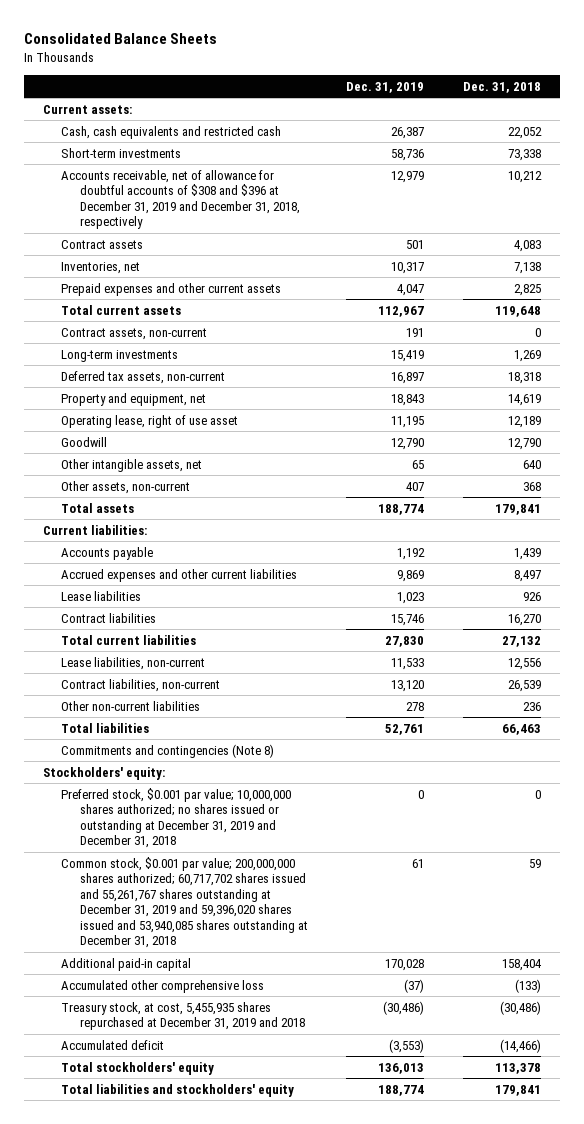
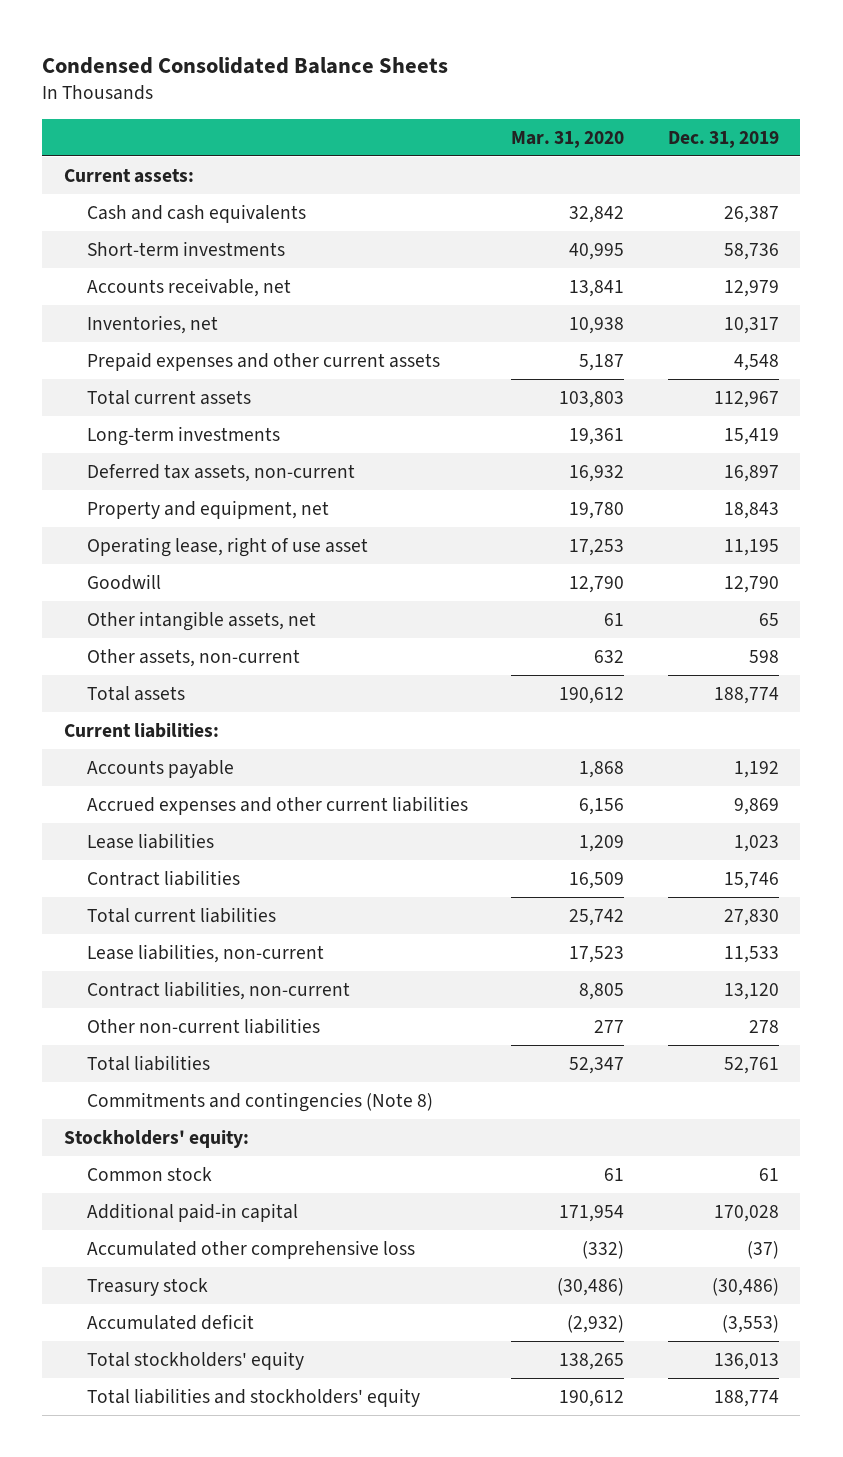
- Consolidated Balance Sheets
+ Condensed Consolidated Balance Sheets
- | Dec. 31, 2019 | Dec. 31, 2018
+ | Mar. 31, 2020 | Dec. 31, 2019
- Cash, cash equivalents and restricted cash | 26,387 | 22,052
+ Cash and cash equivalents | 32,842 | 26,387
- Accounts receivable, net of allowance for doubtful accounts of $308 and $396 at December 31, 2019 and December 31, 2018, respectively | 12,979 | 10,212
- Contract assets | 501 | 4,083
+ Accounts receivable, net | 13,841 | 12,979
- Prepaid expenses and other current assets | 4,047 | 2,825
+ Prepaid expenses and other current assets | 5,187 | 4,548
- Contract assets, non-current | 191 | 0
- Other assets, non-current | 407 | 368
+ Other assets, non-current | 632 | 598
- Preferred stock, $0.001 par value; 10,000,000 shares authorized; no shares issued or outstanding at December 31, 2019 and December 31, 2018 | 0 | 0
- Common stock, $0.001 par value; 200,000,000 shares authorized; 60,717,702 shares issued and 55,261,767 shares outstanding at December 31, 2019 and 59,396,020 shares issued and 53,940,085 shares outstanding at December 31, 2018 | 61 | 59
+ Common stock | 61 | 61
- Treasury stock, at cost, 5,455,935 shares repurchased at December 31, 2019 and 2018 | (30,486) | (30,486)
+ Treasury stock | (30,486) | (30,486)

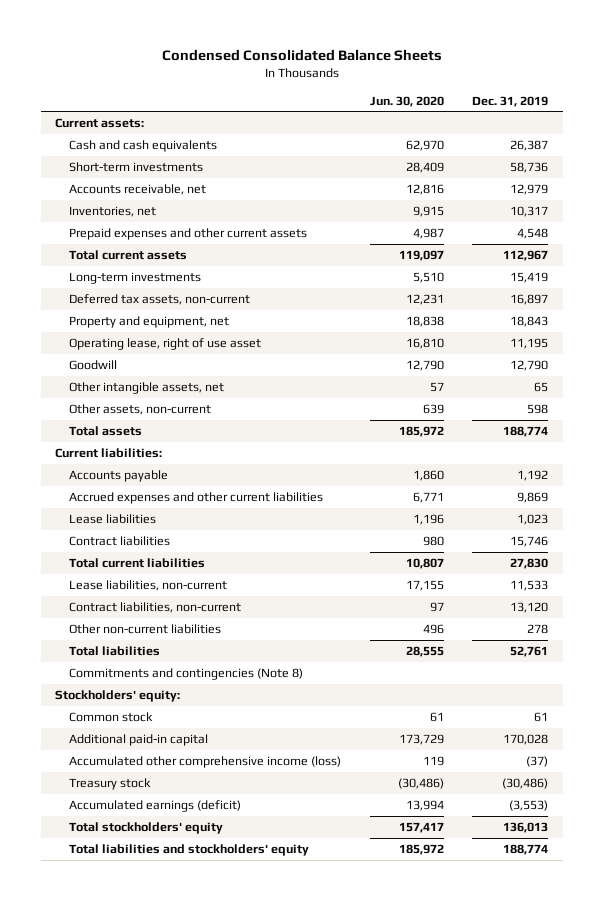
- | Mar. 31, 2020 | Dec. 31, 2019
+ | Jun. 30, 2020 | Dec. 31, 2019
- Accumulated other comprehensive loss | (332) | (37)
+ Accumulated other comprehensive income (loss) | 119 | (37)
- Accumulated deficit | (2,932) | (3,553)
+ Accumulated earnings (deficit) | 13,994 | (3,553)

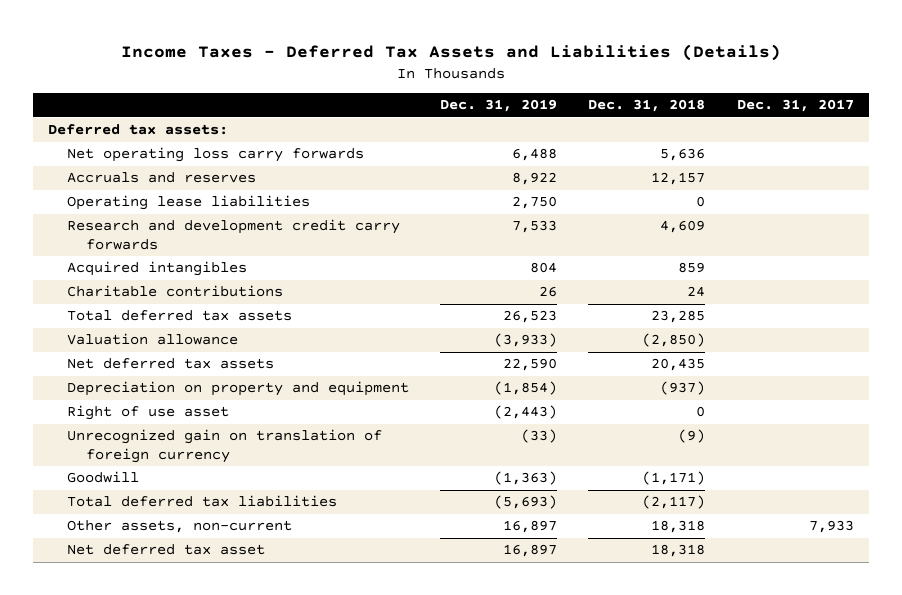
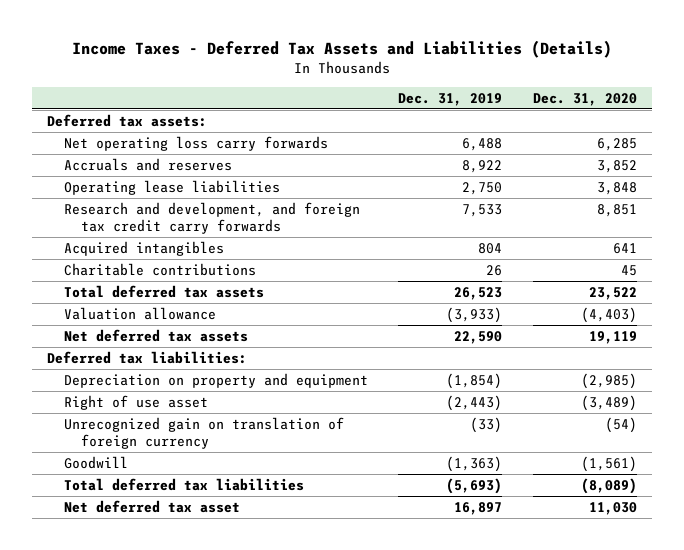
- | Dec. 31, 2019 | Dec. 31, 2018 | Dec. 31, 2017
+ | Dec. 31, 2019 | Dec. 31, 2020
- Research and development credit carry forwards | 7,533 | 4,609 |
+ Research and development, and foreign tax credit carry forwards | 7,533 | 8,851
+ Deferred tax liabilities:
- Other assets, non-current | 16,897 | 18,318 | 7,933

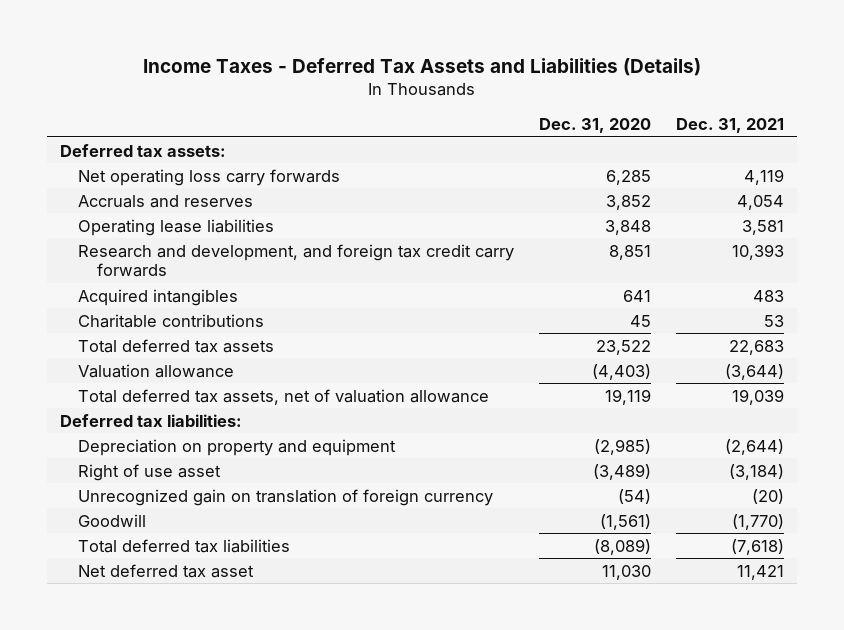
- | Dec. 31, 2019 | Dec. 31, 2020
+ | Dec. 31, 2020 | Dec. 31, 2021
- Net deferred tax assets | 22,590 | 19,119
+ Total deferred tax assets, net of valuation allowance | 19,119 | 19,039

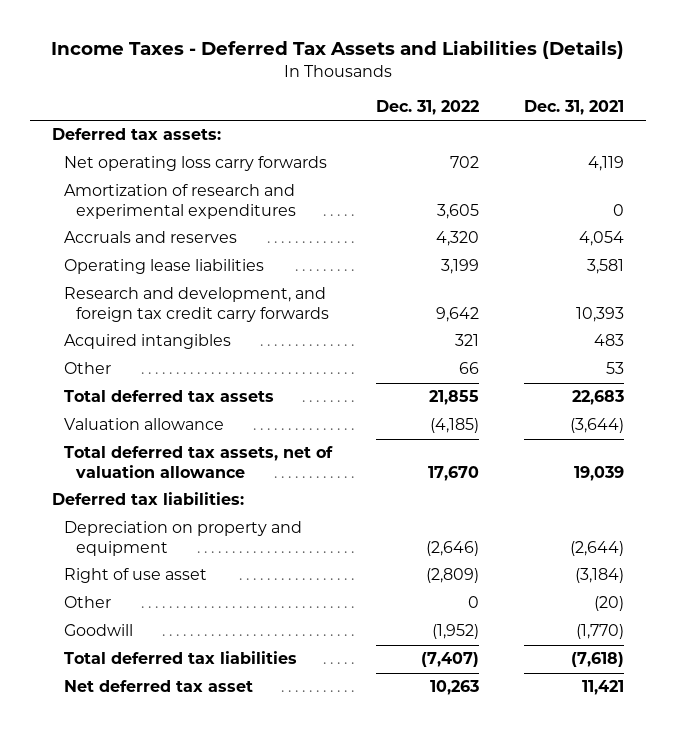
- | Dec. 31, 2020 | Dec. 31, 2021
+ | Dec. 31, 2022 | Dec. 31, 2021
+ Amortization of research and experimental expenditures | 3,605 | 0
- Charitable contributions | 45 | 53
+ Other | 66 | 53
- Unrecognized gain on translation of foreign currency | (54) | (20)
+ Other | 0 | (20)

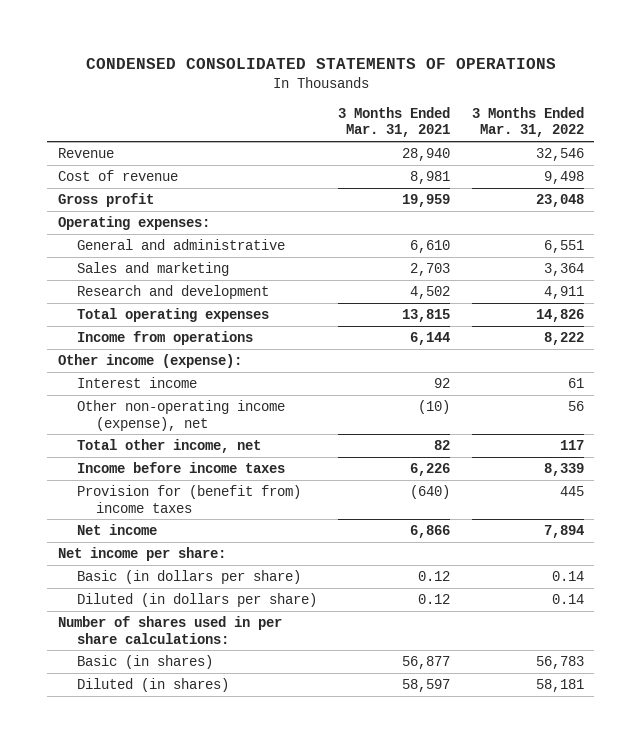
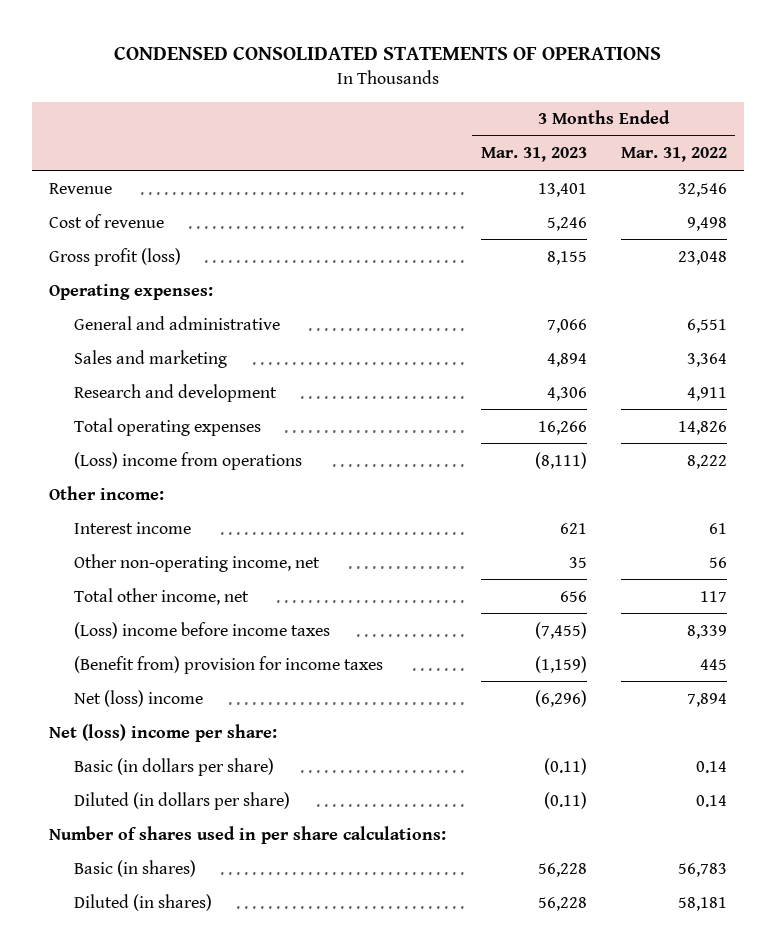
- | 3 Months Ended Mar. 31, 2021 | 3 Months Ended Mar. 31, 2022
+ | 3 Months Ended Mar. 31, 2023 | 3 Months Ended Mar. 31, 2022
- Gross profit | 19,959 | 23,048
+ Gross profit (loss) | 8,155 | 23,048
- Income from operations | 6,144 | 8,222
- Other income (expense):
+ (Loss) income from operations | (8,111) | 8,222
+ Other income:
- Other non-operating income (expense), net | (10) | 56
+ Other non-operating income, net | 35 | 56
- Income before income taxes | 6,226 | 8,339
- Provision for (benefit from) income taxes | (640) | 445
- Net income | 6,866 | 7,894
- Net income per share:
+ (Loss) income before income taxes | (7,455) | 8,339
+ (Benefit from) provision for income taxes | (1,159) | 445
+ Net (loss) income | (6,296) | 7,894
+ Net (loss) income per share:

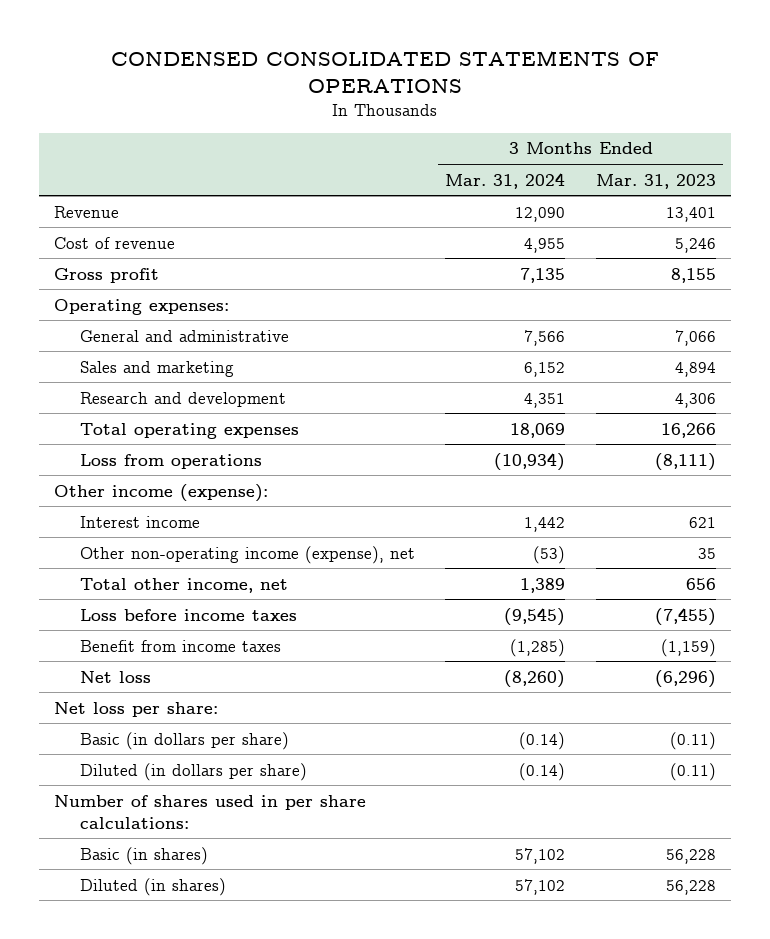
- | 3 Months Ended Mar. 31, 2023 | 3 Months Ended Mar. 31, 2022
+ | 3 Months Ended Mar. 31, 2024 | 3 Months Ended Mar. 31, 2023
- Gross profit (loss) | 8,155 | 23,048
+ Gross profit | 7,135 | 8,155
- (Loss) income from operations | (8,111) | 8,222
- Other income:
+ Loss from operations | (10,934) | (8,111)
+ Other income (expense):
- Other non-operating income, net | 35 | 56
+ Other non-operating income (expense), net | (53) | 35
- (Loss) income before income taxes | (7,455) | 8,339
- (Benefit from) provision for income taxes | (1,159) | 445
- Net (loss) income | (6,296) | 7,894
- Net (loss) income per share:
+ Loss before income taxes | (9,545) | (7,455)
+ Benefit from income taxes | (1,285) | (1,159)
+ Net loss | (8,260) | (6,296)
+ Net loss per share:

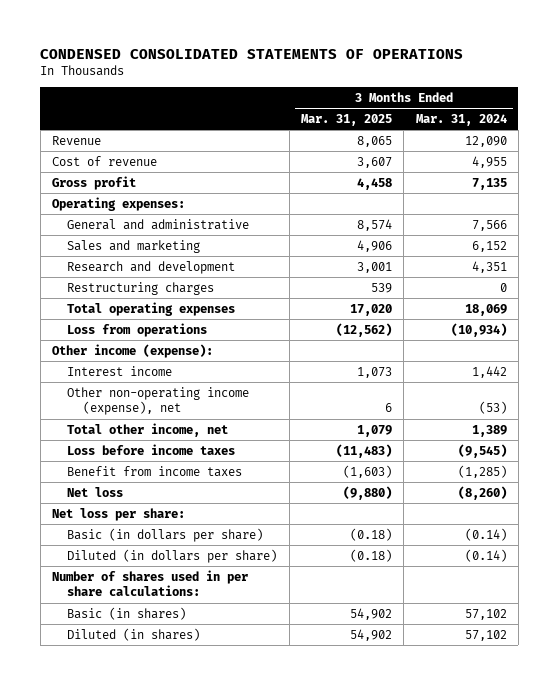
- | 3 Months Ended Mar. 31, 2024 | 3 Months Ended Mar. 31, 2023
+ | 3 Months Ended Mar. 31, 2025 | 3 Months Ended Mar. 31, 2024
+ Restructuring charges | 539 | 0

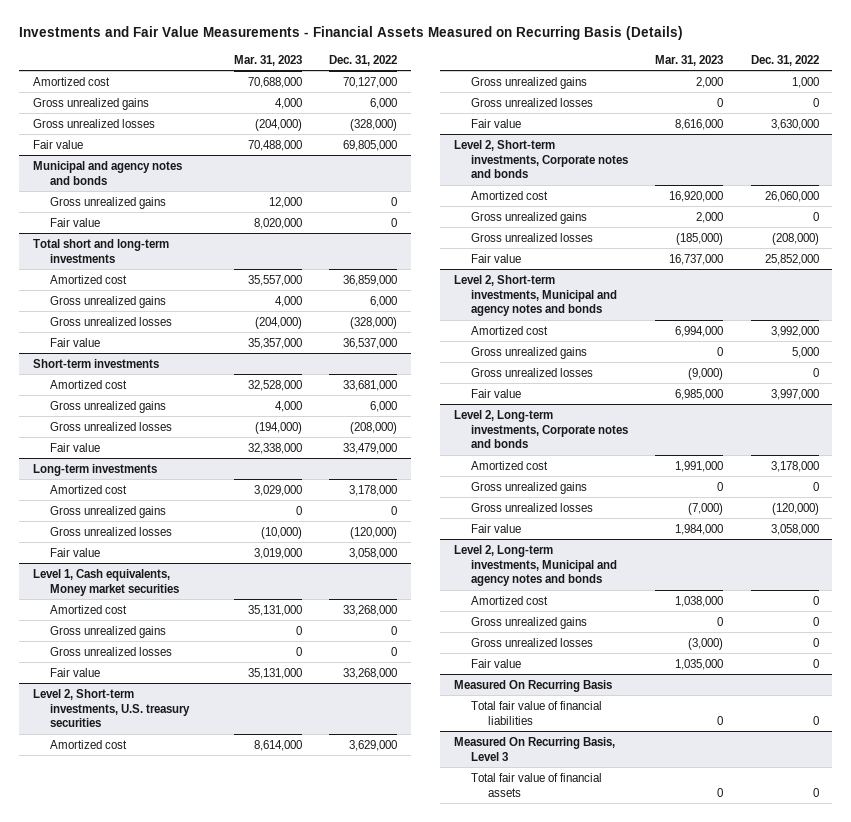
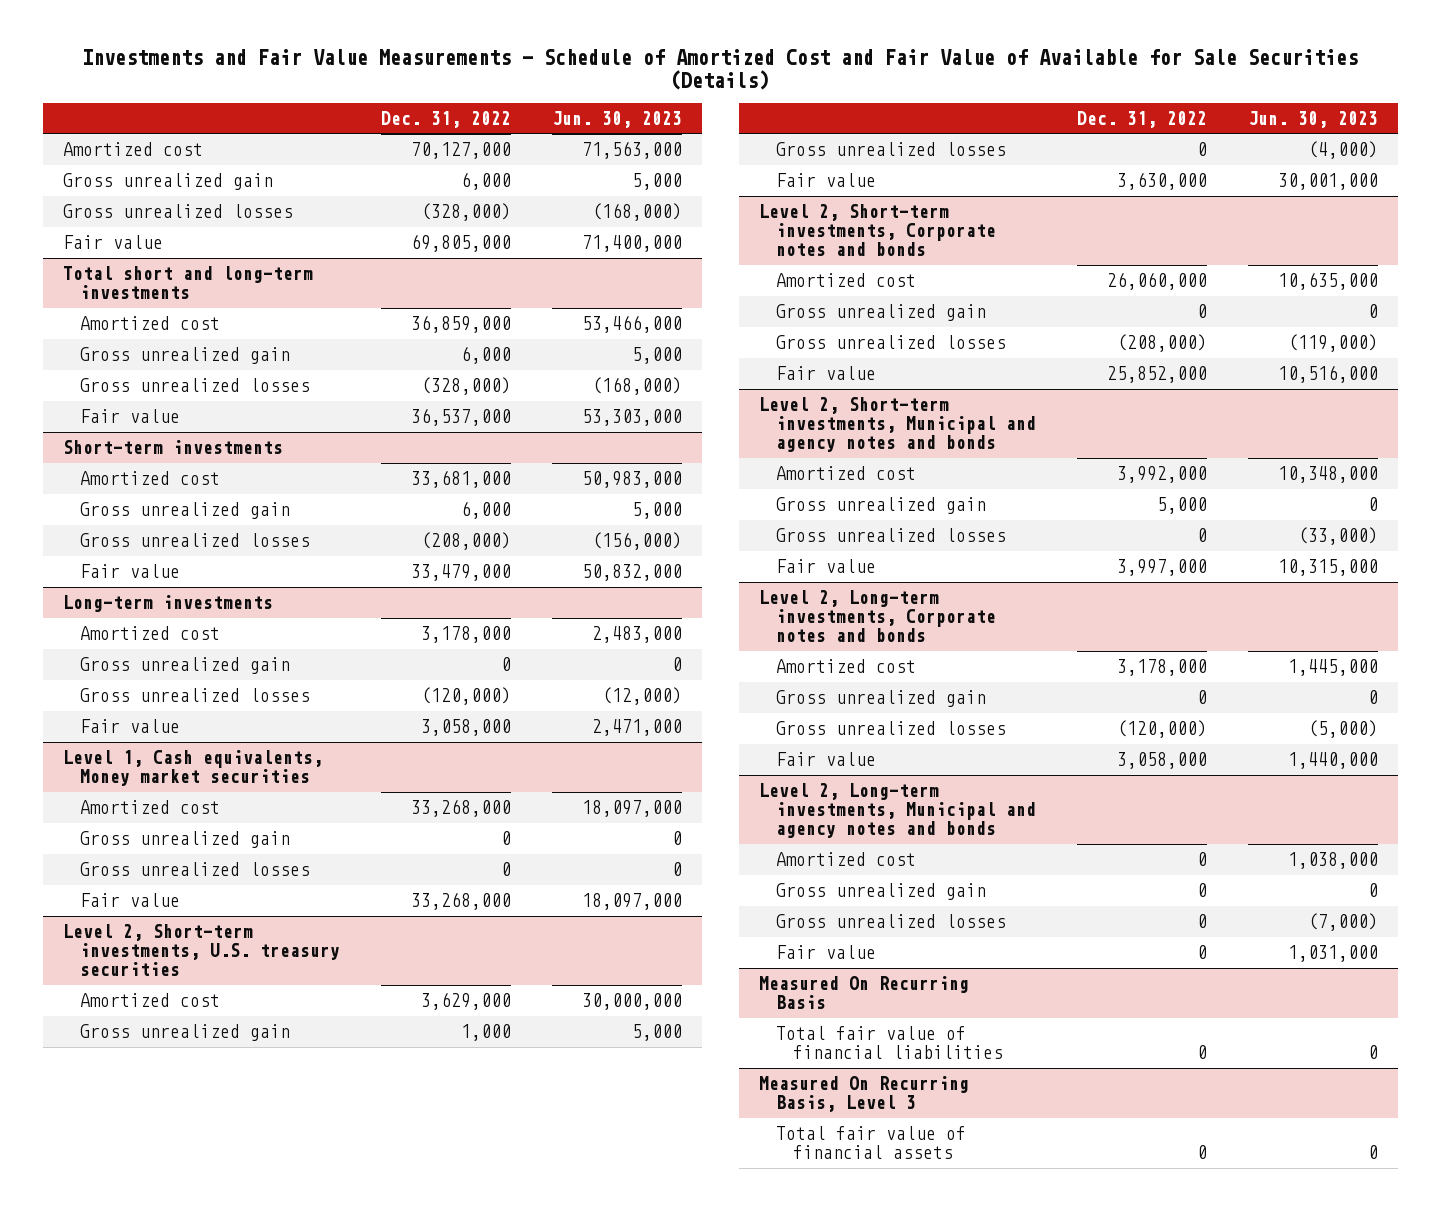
- Investments and Fair Value Measurements - Financial Assets Measured on Recurring Basis (Details)
+ Investments and Fair Value Measurements - Schedule of Amortized Cost and Fair Value of Available for Sale Securities (Details)
- | Mar. 31, 2023 | Dec. 31, 2022
+ | Dec. 31, 2022 | Jun. 30, 2023
- Gross unrealized gains | 4,000 | 6,000
+ Gross unrealized gain | 6,000 | 5,000
- Municipal and agency notes and bonds
- Gross unrealized gains | 12,000 | 0
- Fair value | 8,020,000 | 0
@ Total short and long-term investments
- Gross unrealized gains | 4,000 | 6,000
+ Gross unrealized gain | 6,000 | 5,000
@ Short-term investments
- Gross unrealized gains | 4,000 | 6,000
+ Gross unrealized gain | 6,000 | 5,000
@ Long-term investments
- Gross unrealized gains | 0 | 0
+ Gross unrealized gain | 0 | 0
@ Level 1, Cash equivalents, Money market securities
- Gross unrealized gains | 0 | 0
+ Gross unrealized gain | 0 | 0
@ Level 2, Short-term investments, U.S. treasury securities
- Gross unrealized gains | 2,000 | 1,000
+ Gross unrealized gain | 1,000 | 5,000
@ Level 2, Short-term investments, Corporate notes and bonds
- Gross unrealized gains | 2,000 | 0
+ Gross unrealized gain | 0 | 0
@ Level 2, Short-term investments, Municipal and agency notes and bonds
- Gross unrealized gains | 0 | 5,000
+ Gross unrealized gain | 5,000 | 0
@ Level 2, Long-term investments, Corporate notes and bonds
- Gross unrealized gains | 0 | 0
+ Gross unrealized gain | 0 | 0
@ Level 2, Long-term investments, Municipal and agency notes and bonds
- Gross unrealized gains | 0 | 0
+ Gross unrealized gain | 0 | 0

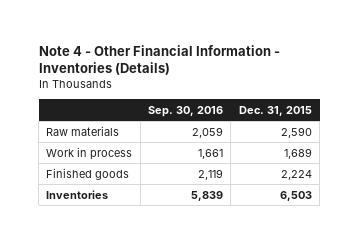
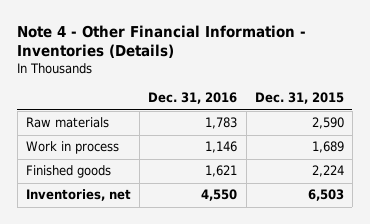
- | Sep. 30, 2016 | Dec. 31, 2015
+ | Dec. 31, 2016 | Dec. 31, 2015
- Inventories | 5,839 | 6,503
+ Inventories, net | 4,550 | 6,503

